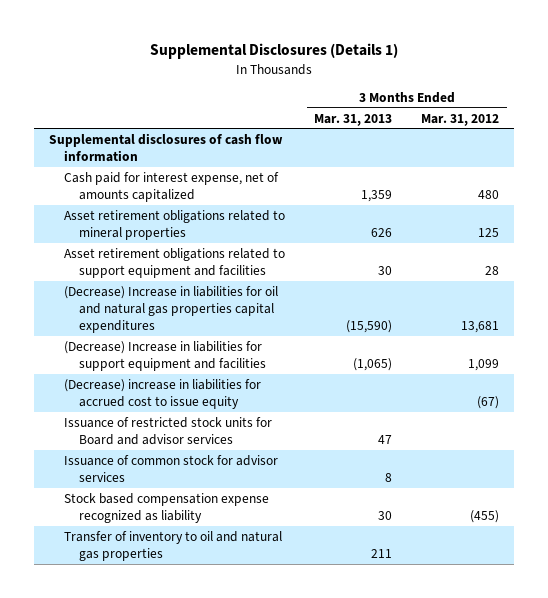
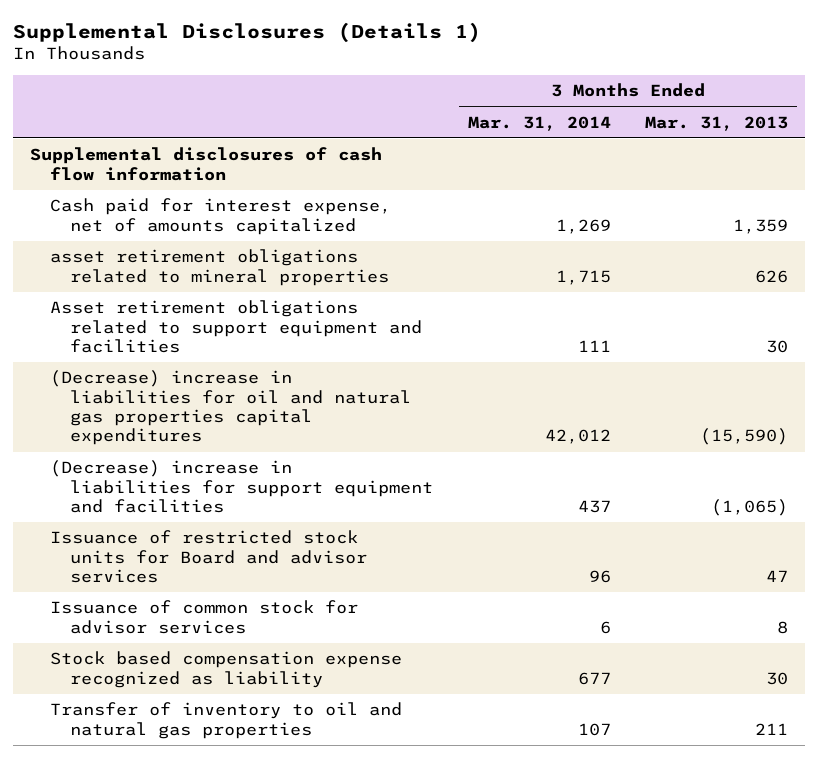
- | 3 Months Ended Mar. 31, 2013 | 3 Months Ended Mar. 31, 2012
+ | 3 Months Ended Mar. 31, 2014 | 3 Months Ended Mar. 31, 2013
- Asset retirement obligations related to mineral properties | 626 | 125
+ asset retirement obligations related to mineral properties | 1,715 | 626
- (Decrease) Increase in liabilities for oil and natural gas properties capital expenditures | (15,590) | 13,681
- (Decrease) Increase in liabilities for support equipment and facilities | (1,065) | 1,099
- (Decrease) increase in liabilities for accrued cost to issue equity | | (67)
+ (Decrease) increase in liabilities for oil and natural gas properties capital expenditures | 42,012 | (15,590)
+ (Decrease) increase in liabilities for support equipment and facilities | 437 | (1,065)

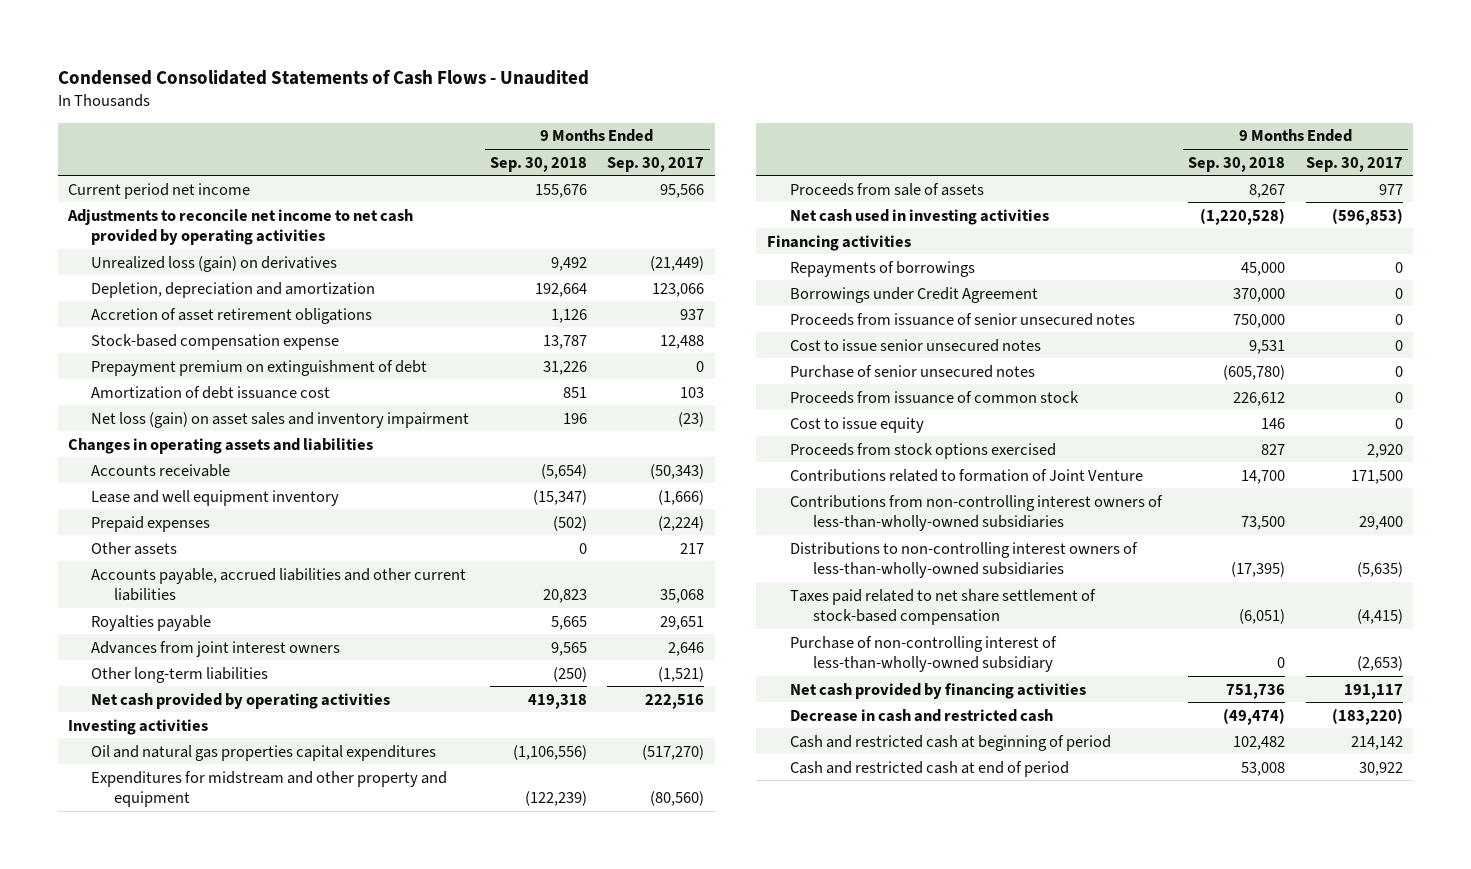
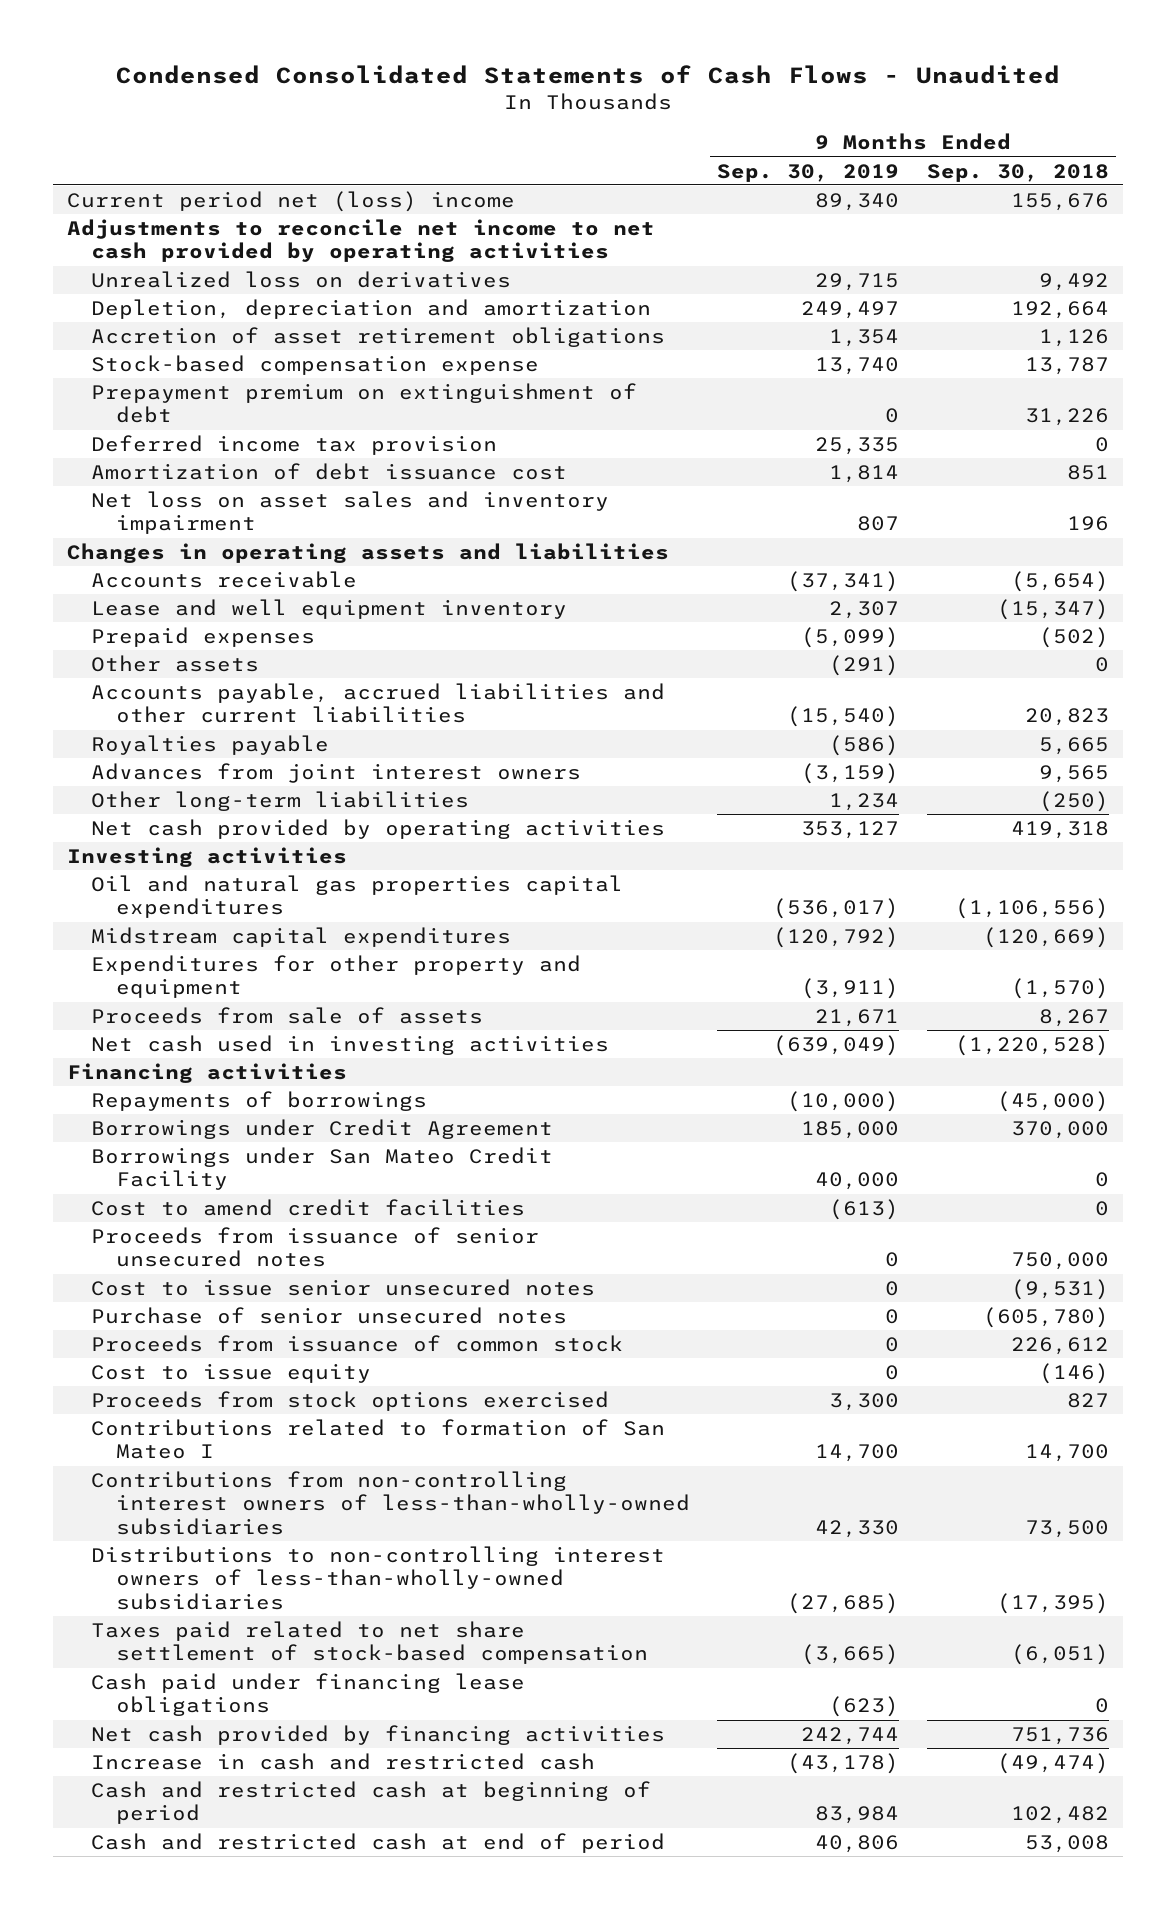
- | 9 Months Ended Sep. 30, 2018 | 9 Months Ended Sep. 30, 2017
+ | 9 Months Ended Sep. 30, 2019 | 9 Months Ended Sep. 30, 2018
- Current period net income | 155,676 | 95,566
+ Current period net (loss) income | 89,340 | 155,676
- Unrealized loss (gain) on derivatives | 9,492 | (21,449)
+ Unrealized loss on derivatives | 29,715 | 9,492
+ Deferred income tax provision | 25,335 | 0
- Net loss (gain) on asset sales and inventory impairment | 196 | (23)
+ Net loss on asset sales and inventory impairment | 807 | 196
- Expenditures for midstream and other property and equipment | (122,239) | (80,560)
+ Midstream capital expenditures | (120,792) | (120,669)
+ Expenditures for other property and equipment | (3,911) | (1,570)
- Repayments of borrowings | 45,000 | 0
+ Repayments of borrowings | (10,000) | (45,000)
+ Borrowings under San Mateo Credit Facility | 40,000 | 0
+ Cost to amend credit facilities | (613) | 0
- Cost to issue senior unsecured notes | 9,531 | 0
+ Cost to issue senior unsecured notes | 0 | (9,531)
- Cost to issue equity | 146 | 0
+ Cost to issue equity | 0 | (146)
- Contributions related to formation of Joint Venture | 14,700 | 171,500
+ Contributions related to formation of San Mateo I | 14,700 | 14,700
- Purchase of non-controlling interest of less-than-wholly-owned subsidiary | 0 | (2,653)
+ Cash paid under financing lease obligations | (623) | 0
- Decrease in cash and restricted cash | (49,474) | (183,220)
+ Increase in cash and restricted cash | (43,178) | (49,474)

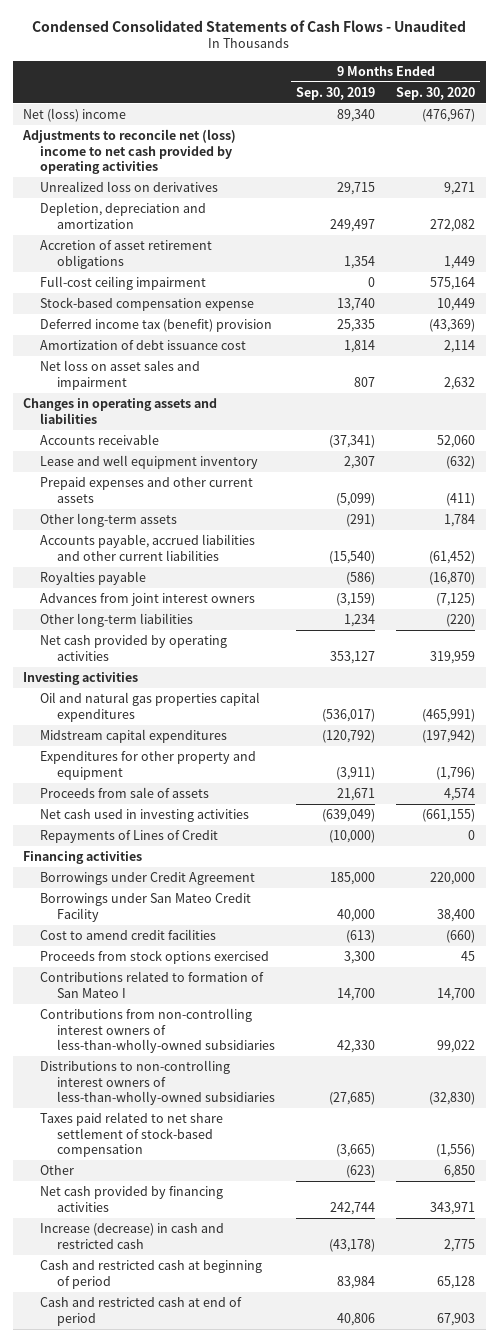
- | 9 Months Ended Sep. 30, 2019 | 9 Months Ended Sep. 30, 2018
+ | 9 Months Ended Sep. 30, 2019 | 9 Months Ended Sep. 30, 2020
- Current period net (loss) income | 89,340 | 155,676
- Adjustments to reconcile net income to net cash provided by operating activities
+ Net (loss) income | 89,340 | (476,967)
+ Adjustments to reconcile net (loss) income to net cash provided by operating activities
+ Full-cost ceiling impairment | 0 | 575,164
- Prepayment premium on extinguishment of debt | 0 | 31,226
- Deferred income tax provision | 25,335 | 0
+ Deferred income tax (benefit) provision | 25,335 | (43,369)
- Net loss on asset sales and inventory impairment | 807 | 196
+ Net loss on asset sales and impairment | 807 | 2,632
- Prepaid expenses | (5,099) | (502)
- Other assets | (291) | 0
+ Prepaid expenses and other current assets | (5,099) | (411)
+ Other long-term assets | (291) | 1,784
+ Repayments of Lines of Credit | (10,000) | 0
- Repayments of borrowings | (10,000) | (45,000)
- Proceeds from issuance of senior unsecured notes | 0 | 750,000
- Cost to issue senior unsecured notes | 0 | (9,531)
- Purchase of senior unsecured notes | 0 | (605,780)
- Proceeds from issuance of common stock | 0 | 226,612
- Cost to issue equity | 0 | (146)
- Cash paid under financing lease obligations | (623) | 0
+ Other | (623) | 6,850
- Increase in cash and restricted cash | (43,178) | (49,474)
+ Increase (decrease) in cash and restricted cash | (43,178) | 2,775

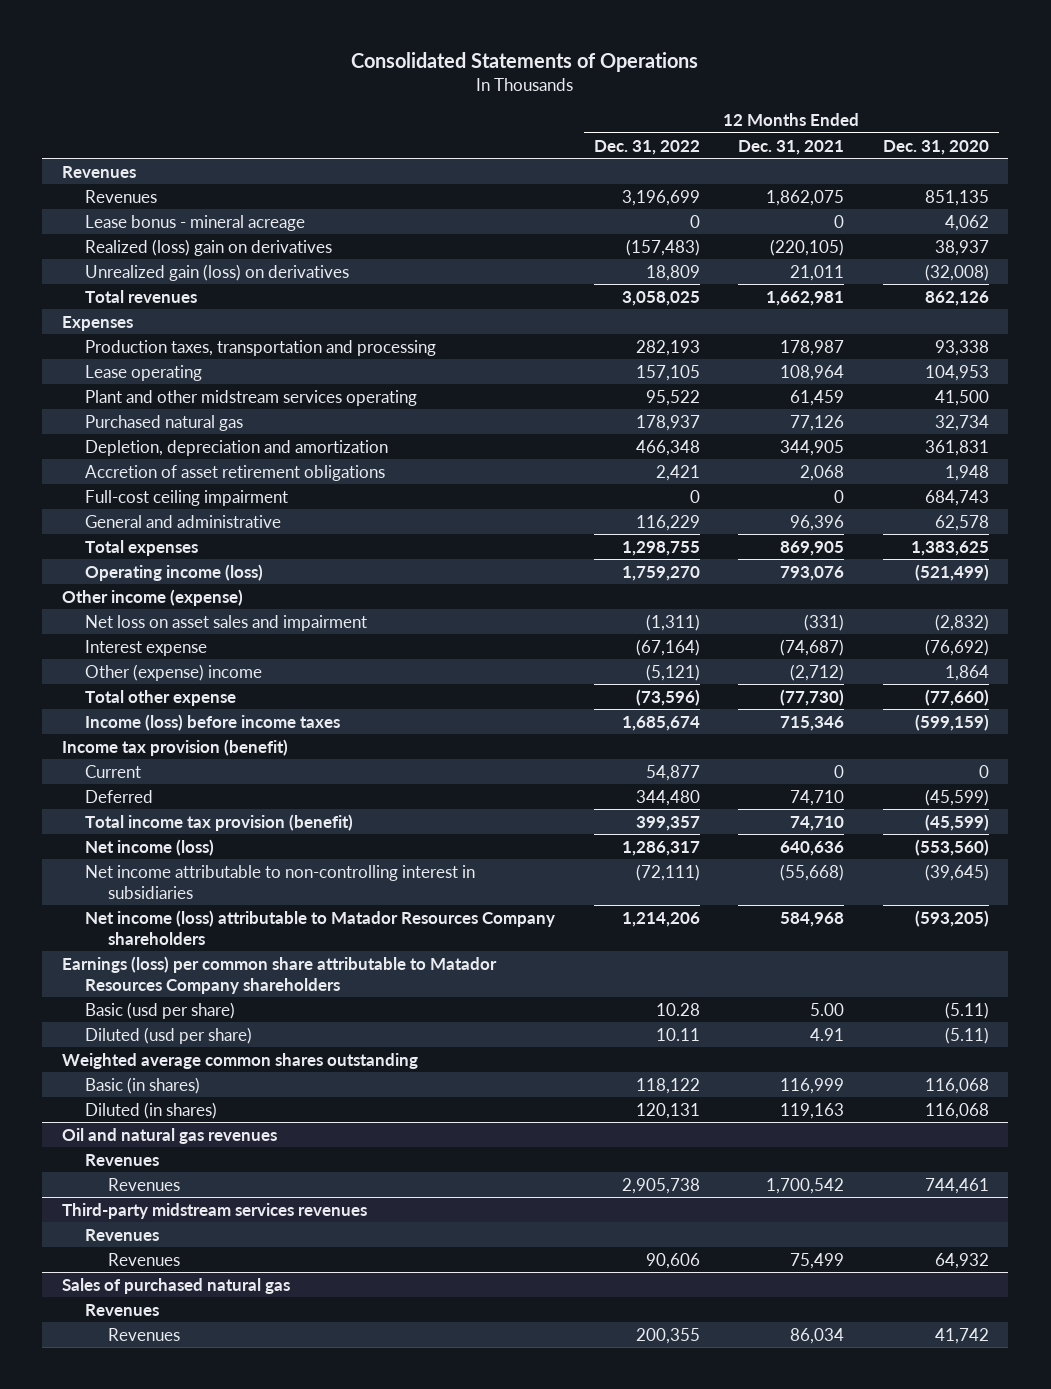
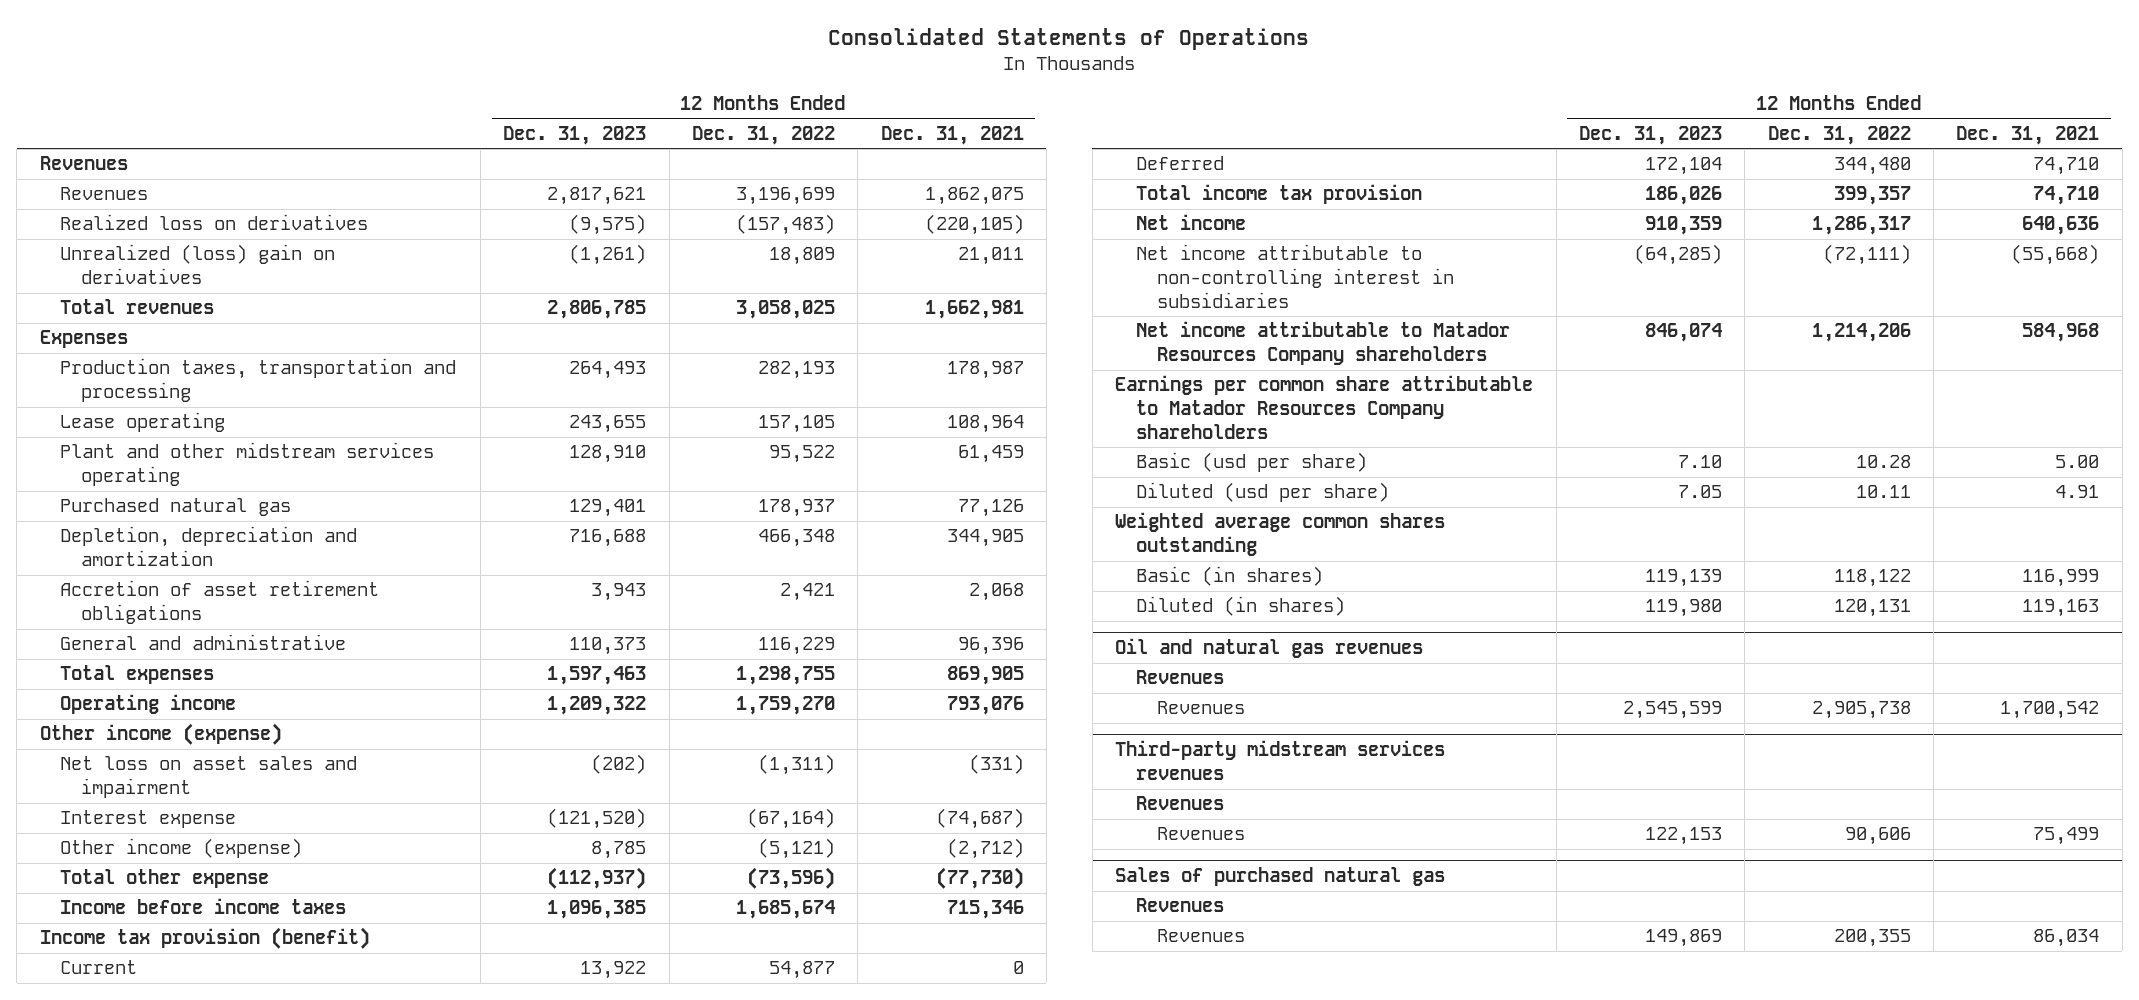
- | 12 Months Ended Dec. 31, 2022 | 12 Months Ended Dec. 31, 2021 | 12 Months Ended Dec. 31, 2020
+ | 12 Months Ended Dec. 31, 2023 | 12 Months Ended Dec. 31, 2022 | 12 Months Ended Dec. 31, 2021
- Lease bonus - mineral acreage | 0 | 0 | 4,062
- Realized (loss) gain on derivatives | (157,483) | (220,105) | 38,937
- Unrealized gain (loss) on derivatives | 18,809 | 21,011 | (32,008)
+ Realized loss on derivatives | (9,575) | (157,483) | (220,105)
+ Unrealized (loss) gain on derivatives | (1,261) | 18,809 | 21,011
- Full-cost ceiling impairment | 0 | 0 | 684,743
- Operating income (loss) | 1,759,270 | 793,076 | (521,499)
+ Operating income | 1,209,322 | 1,759,270 | 793,076
- Other (expense) income | (5,121) | (2,712) | 1,864
+ Other income (expense) | 8,785 | (5,121) | (2,712)
- Income (loss) before income taxes | 1,685,674 | 715,346 | (599,159)
+ Income before income taxes | 1,096,385 | 1,685,674 | 715,346
- Total income tax provision (benefit) | 399,357 | 74,710 | (45,599)
- Net income (loss) | 1,286,317 | 640,636 | (553,560)
+ Total income tax provision | 186,026 | 399,357 | 74,710
+ Net income | 910,359 | 1,286,317 | 640,636
- Net income (loss) attributable to Matador Resources Company shareholders | 1,214,206 | 584,968 | (593,205)
- Earnings (loss) per common share attributable to Matador Resources Company shareholders
+ Net income attributable to Matador Resources Company shareholders | 846,074 | 1,214,206 | 584,968
+ Earnings per common share attributable to Matador Resources Company shareholders

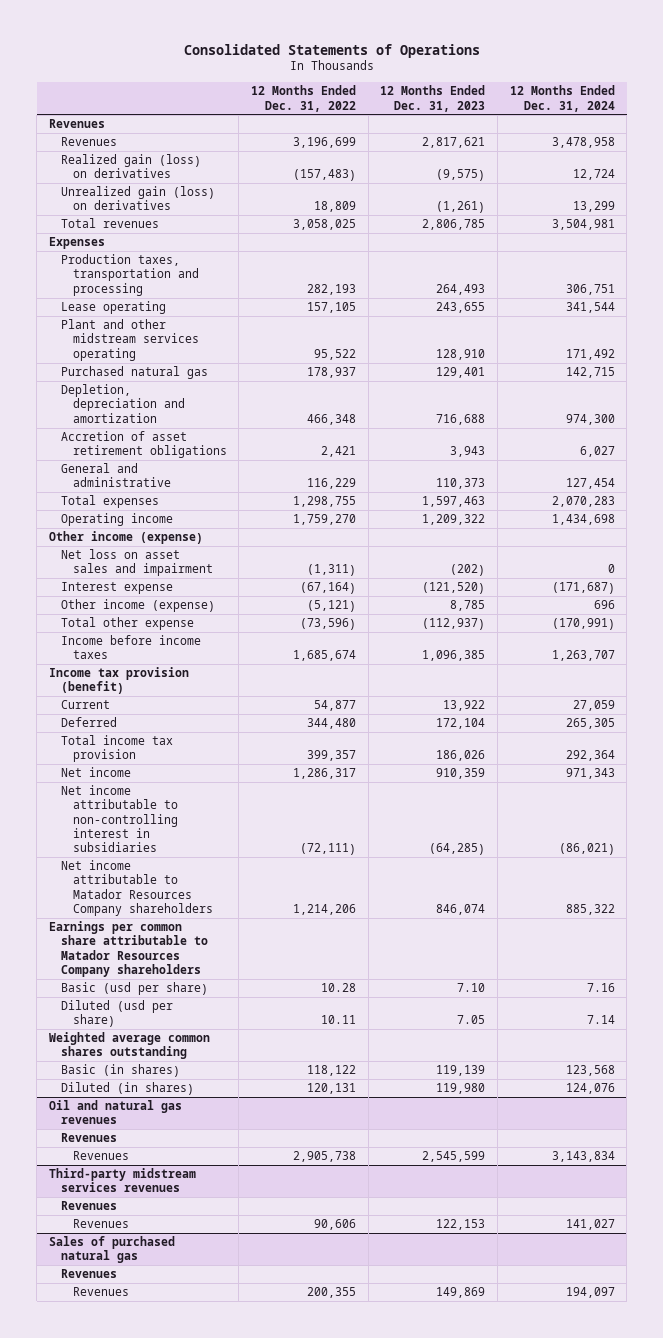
- | 12 Months Ended Dec. 31, 2023 | 12 Months Ended Dec. 31, 2022 | 12 Months Ended Dec. 31, 2021
+ | 12 Months Ended Dec. 31, 2022 | 12 Months Ended Dec. 31, 2023 | 12 Months Ended Dec. 31, 2024
- Realized loss on derivatives | (9,575) | (157,483) | (220,105)
- Unrealized (loss) gain on derivatives | (1,261) | 18,809 | 21,011
+ Realized gain (loss) on derivatives | (157,483) | (9,575) | 12,724
+ Unrealized gain (loss) on derivatives | 18,809 | (1,261) | 13,299

